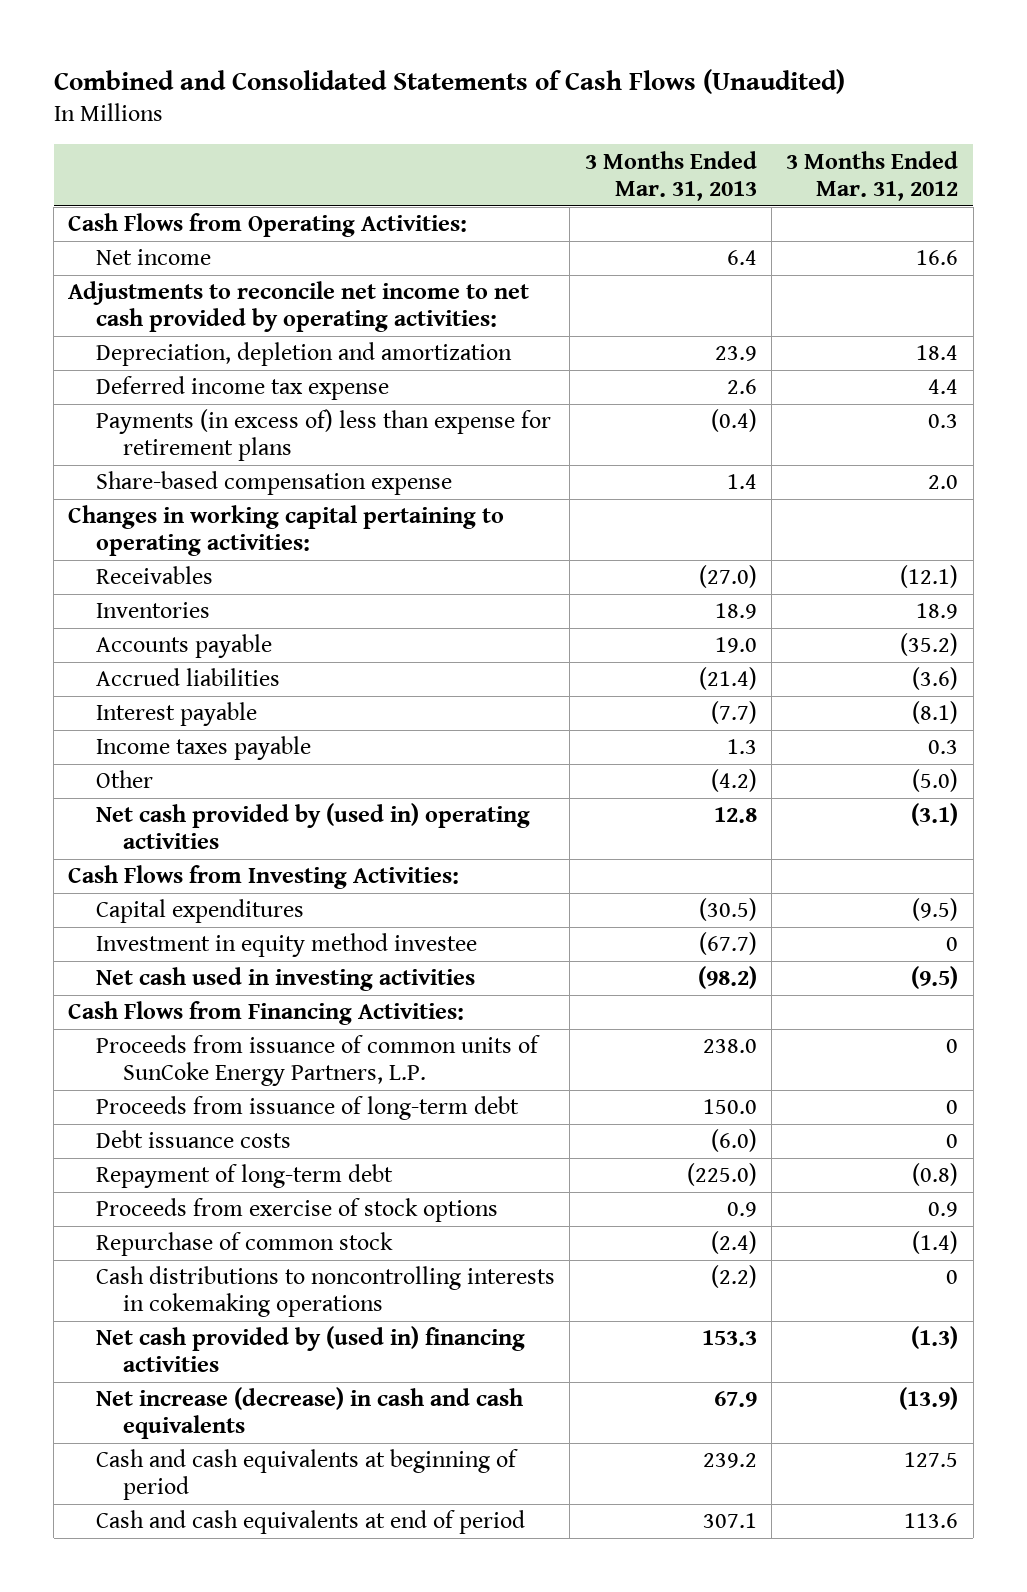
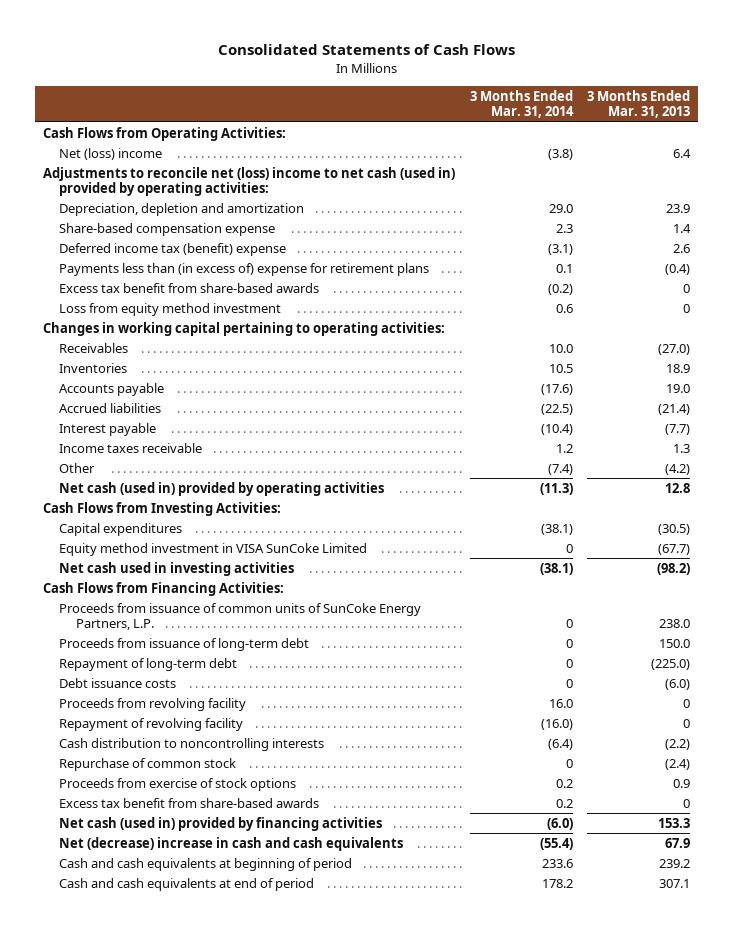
- Combined and Consolidated Statements of Cash Flows (Unaudited)
+ Consolidated Statements of Cash Flows
- | 3 Months Ended Mar. 31, 2013 | 3 Months Ended Mar. 31, 2012
+ | 3 Months Ended Mar. 31, 2014 | 3 Months Ended Mar. 31, 2013
- Net income | 6.4 | 16.6
- Adjustments to reconcile net income to net cash provided by operating activities:
+ Net (loss) income | (3.8) | 6.4
+ Adjustments to reconcile net (loss) income to net cash (used in) provided by operating activities:
- Deferred income tax expense | 2.6 | 4.4
- Payments (in excess of) less than expense for retirement plans | (0.4) | 0.3
+ Deferred income tax (benefit) expense | (3.1) | 2.6
+ Payments less than (in excess of) expense for retirement plans | 0.1 | (0.4)
+ Excess tax benefit from share-based awards | (0.2) | 0
+ Loss from equity method investment | 0.6 | 0
- Income taxes payable | 1.3 | 0.3
+ Income taxes receivable | 1.2 | 1.3
- Net cash provided by (used in) operating activities | 12.8 | (3.1)
+ Net cash (used in) provided by operating activities | (11.3) | 12.8
- Investment in equity method investee | (67.7) | 0
+ Equity method investment in VISA SunCoke Limited | 0 | (67.7)
moved down: Debt issuance costs | 0 | (6.0)
+ Proceeds from revolving facility | 16.0 | 0
+ Repayment of revolving facility | (16.0) | 0
+ Cash distribution to noncontrolling interests | (6.4) | (2.2)
- Cash distributions to noncontrolling interests in cokemaking operations | (2.2) | 0
- Net cash provided by (used in) financing activities | 153.3 | (1.3)
- Net increase (decrease) in cash and cash equivalents | 67.9 | (13.9)
moved down: Proceeds from exercise of stock options | 0.2 | 0.9
+ Excess tax benefit from share-based awards | 0.2 | 0
+ Net cash (used in) provided by financing activities | (6.0) | 153.3
+ Net (decrease) increase in cash and cash equivalents | (55.4) | 67.9

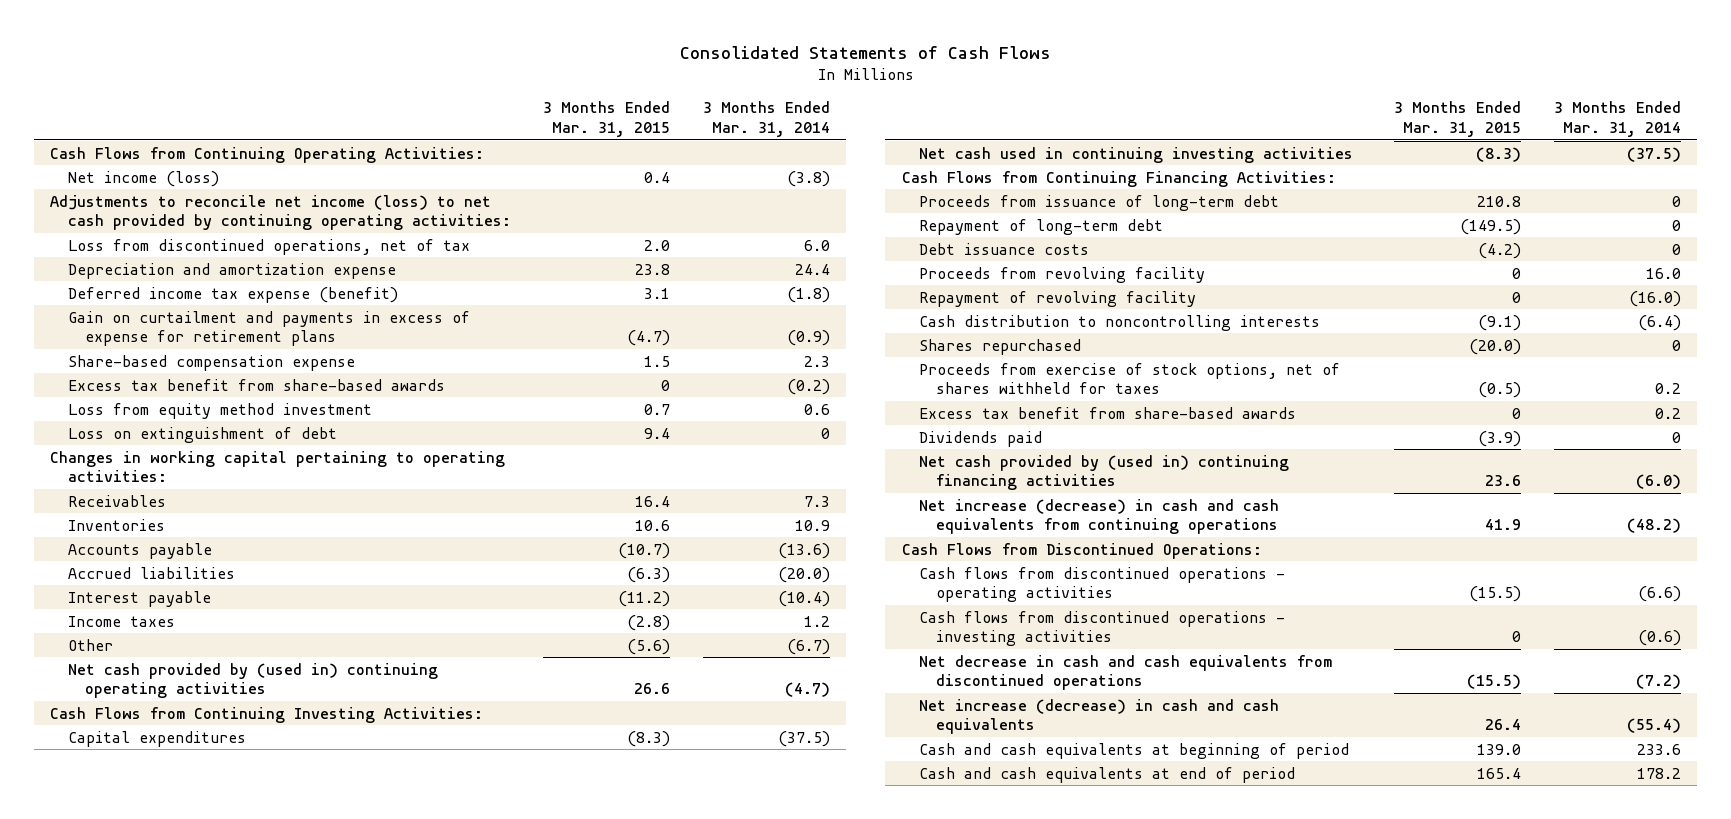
- | 3 Months Ended Mar. 31, 2014 | 3 Months Ended Mar. 31, 2013
+ | 3 Months Ended Mar. 31, 2015 | 3 Months Ended Mar. 31, 2014
- Cash Flows from Operating Activities:
- Net (loss) income | (3.8) | 6.4
- Adjustments to reconcile net (loss) income to net cash (used in) provided by operating activities:
- Depreciation, depletion and amortization | 29.0 | 23.9
+ Cash Flows from Continuing Operating Activities:
+ Net income (loss) | 0.4 | (3.8)
+ Adjustments to reconcile net income (loss) to net cash provided by continuing operating activities:
+ Loss from discontinued operations, net of tax | 2.0 | 6.0
+ Depreciation and amortization expense | 23.8 | 24.4
+ Deferred income tax expense (benefit) | 3.1 | (1.8)
+ Gain on curtailment and payments in excess of expense for retirement plans | (4.7) | (0.9)
- Deferred income tax (benefit) expense | (3.1) | 2.6
- Payments less than (in excess of) expense for retirement plans | 0.1 | (0.4)
+ Loss on extinguishment of debt | 9.4 | 0
- Receivables | 10.0 | (27.0)
- Inventories | 10.5 | 18.9
- Accounts payable | (17.6) | 19.0
- Accrued liabilities | (22.5) | (21.4)
+ Receivables | 16.4 | 7.3
+ Inventories | 10.6 | 10.9
+ Accounts payable | (10.7) | (13.6)
+ Accrued liabilities | (6.3) | (20.0)
- Income taxes receivable | 1.2 | 1.3
- Other | (7.4) | (4.2)
- Net cash (used in) provided by operating activities | (11.3) | 12.8
- Cash Flows from Investing Activities:
- Capital expenditures | (38.1) | (30.5)
- Equity method investment in VISA SunCoke Limited | 0 | (67.7)
- Net cash used in investing activities | (38.1) | (98.2)
- Cash Flows from Financing Activities:
- Proceeds from issuance of common units of SunCoke Energy Partners, L.P. | 0 | 238.0
+ Income taxes | (2.8) | 1.2
+ Other | (5.6) | (6.7)
+ Net cash provided by (used in) continuing operating activities | 26.6 | (4.7)
+ Cash Flows from Continuing Investing Activities:
+ Capital expenditures | (8.3) | (37.5)
+ Net cash used in continuing investing activities | (8.3) | (37.5)
+ Cash Flows from Continuing Financing Activities:
- Repurchase of common stock | 0 | (2.4)
- Proceeds from exercise of stock options | 0.2 | 0.9
+ Shares repurchased | (20.0) | 0
+ Proceeds from exercise of stock options, net of shares withheld for taxes | (0.5) | 0.2
- Net cash (used in) provided by financing activities | (6.0) | 153.3
- Net (decrease) increase in cash and cash equivalents | (55.4) | 67.9
+ Dividends paid | (3.9) | 0
+ Net cash provided by (used in) continuing financing activities | 23.6 | (6.0)
+ Net increase (decrease) in cash and cash equivalents from continuing operations | 41.9 | (48.2)
+ Cash Flows from Discontinued Operations:
+ Cash flows from discontinued operations - operating activities | (15.5) | (6.6)
+ Cash flows from discontinued operations - investing activities | 0 | (0.6)
+ Net decrease in cash and cash equivalents from discontinued operations | (15.5) | (7.2)
+ Net increase (decrease) in cash and cash equivalents | 26.4 | (55.4)

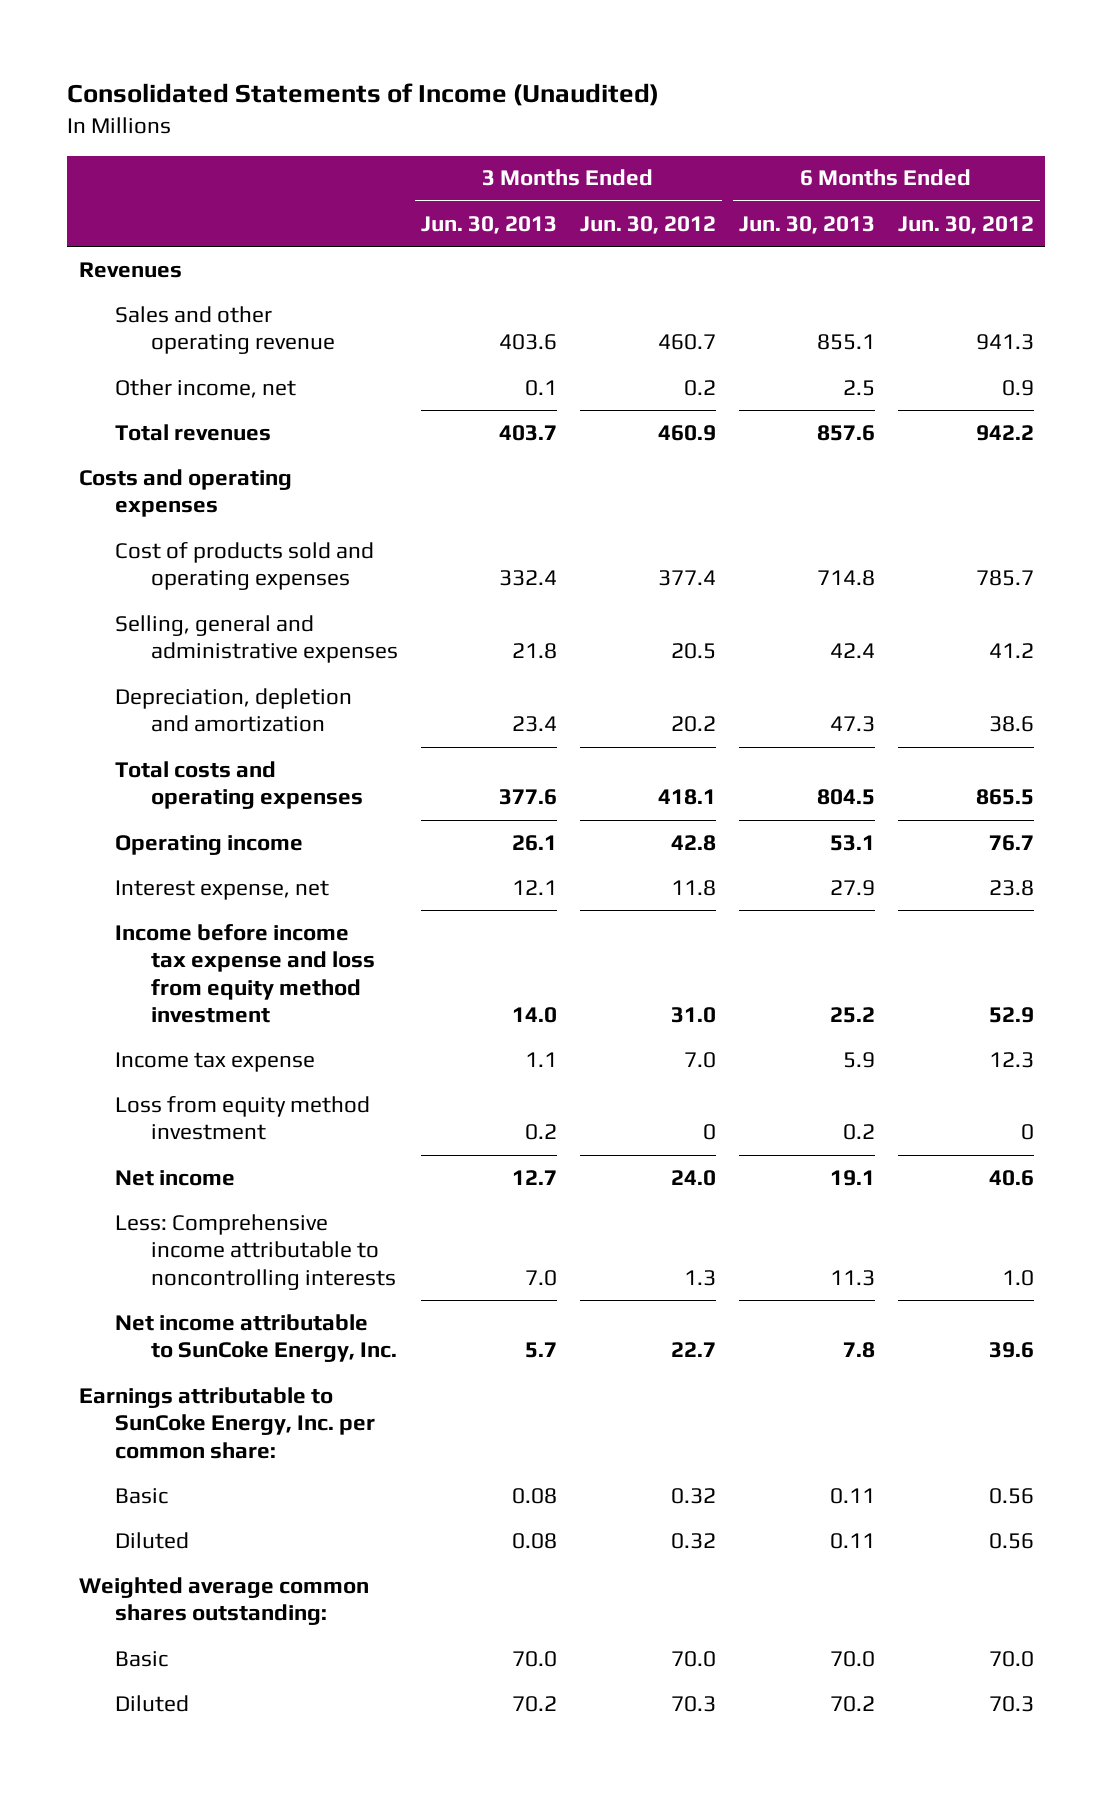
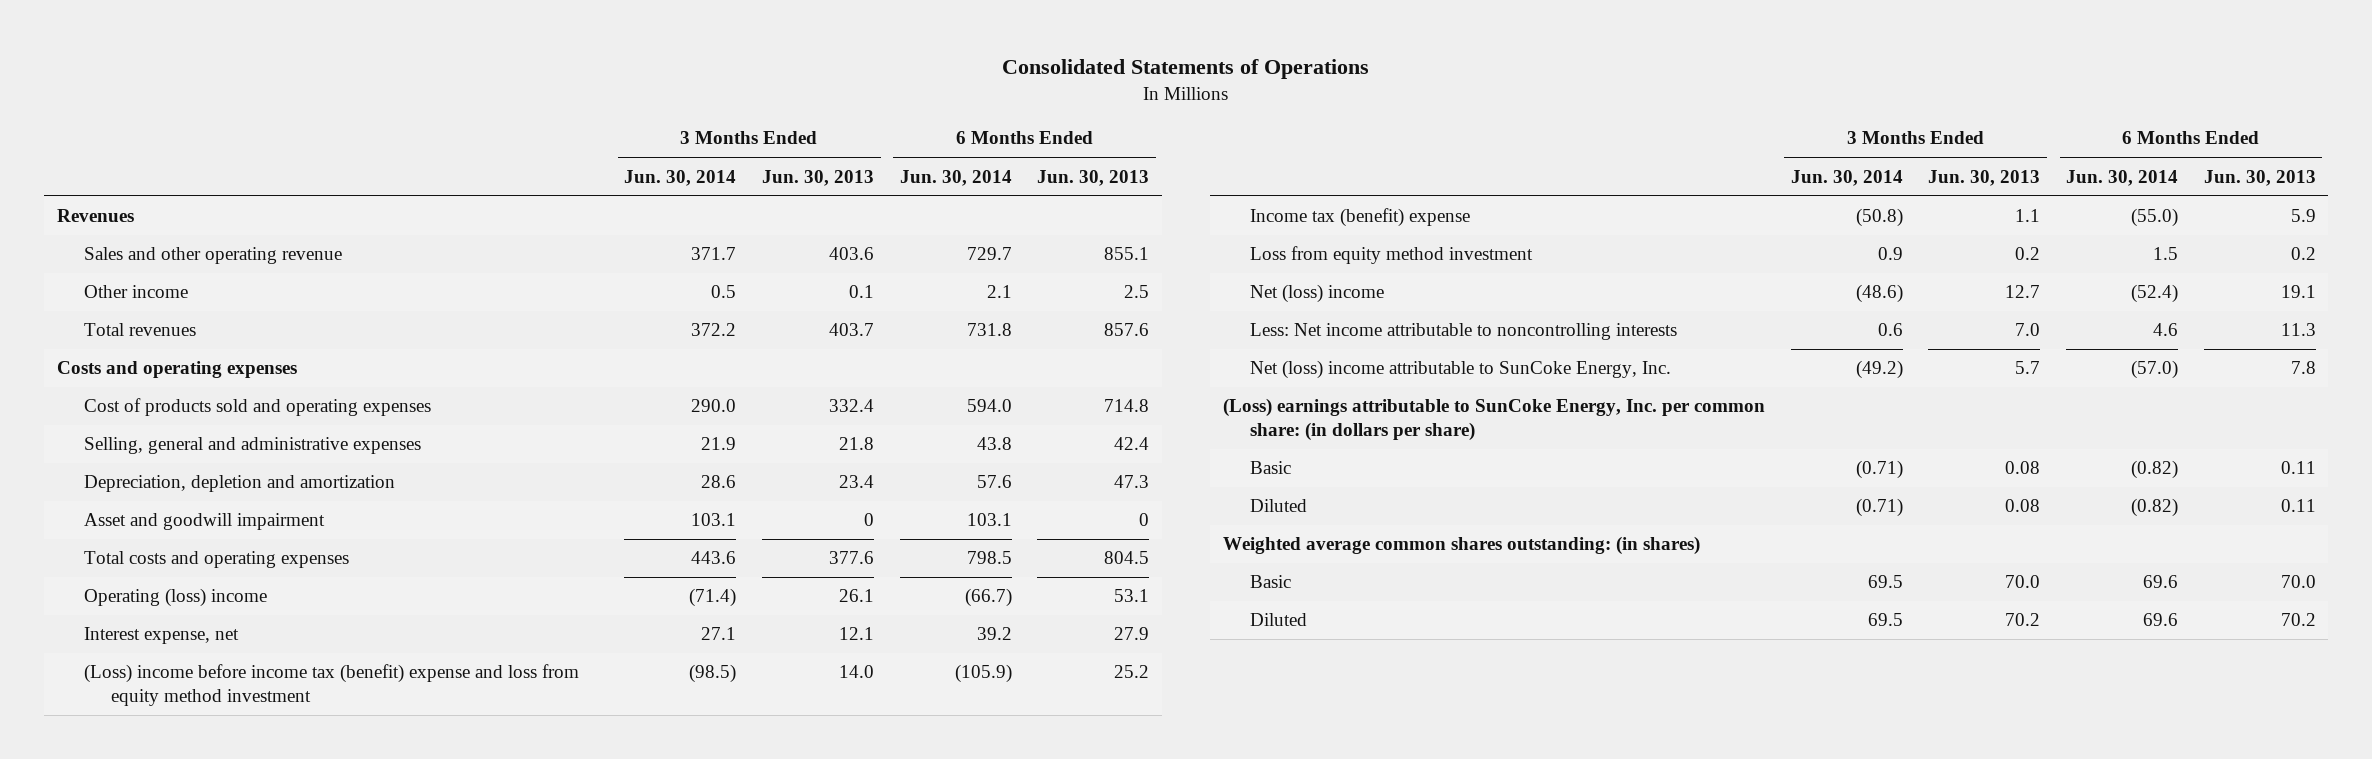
- Consolidated Statements of Income (Unaudited)
+ Consolidated Statements of Operations
- | 3 Months Ended Jun. 30, 2013 | 3 Months Ended Jun. 30, 2012 | 6 Months Ended Jun. 30, 2013 | 6 Months Ended Jun. 30, 2012
+ | 3 Months Ended Jun. 30, 2014 | 3 Months Ended Jun. 30, 2013 | 6 Months Ended Jun. 30, 2014 | 6 Months Ended Jun. 30, 2013
- Other income, net | 0.1 | 0.2 | 2.5 | 0.9
+ Other income | 0.5 | 0.1 | 2.1 | 2.5
+ Asset and goodwill impairment | 103.1 | 0 | 103.1 | 0
- Operating income | 26.1 | 42.8 | 53.1 | 76.7
+ Operating (loss) income | (71.4) | 26.1 | (66.7) | 53.1
- Income before income tax expense and loss from equity method investment | 14.0 | 31.0 | 25.2 | 52.9
- Income tax expense | 1.1 | 7.0 | 5.9 | 12.3
+ (Loss) income before income tax (benefit) expense and loss from equity method investment | (98.5) | 14.0 | (105.9) | 25.2
+ Income tax (benefit) expense | (50.8) | 1.1 | (55.0) | 5.9
- Net income | 12.7 | 24.0 | 19.1 | 40.6
- Less: Comprehensive income attributable to noncontrolling interests | 7.0 | 1.3 | 11.3 | 1.0
- Net income attributable to SunCoke Energy, Inc. | 5.7 | 22.7 | 7.8 | 39.6
- Earnings attributable to SunCoke Energy, Inc. per common share:
+ Net (loss) income | (48.6) | 12.7 | (52.4) | 19.1
+ Less: Net income attributable to noncontrolling interests | 0.6 | 7.0 | 4.6 | 11.3
+ Net (loss) income attributable to SunCoke Energy, Inc. | (49.2) | 5.7 | (57.0) | 7.8
+ (Loss) earnings attributable to SunCoke Energy, Inc. per common share: (in dollars per share)
- Weighted average common shares outstanding:
+ Weighted average common shares outstanding: (in shares)

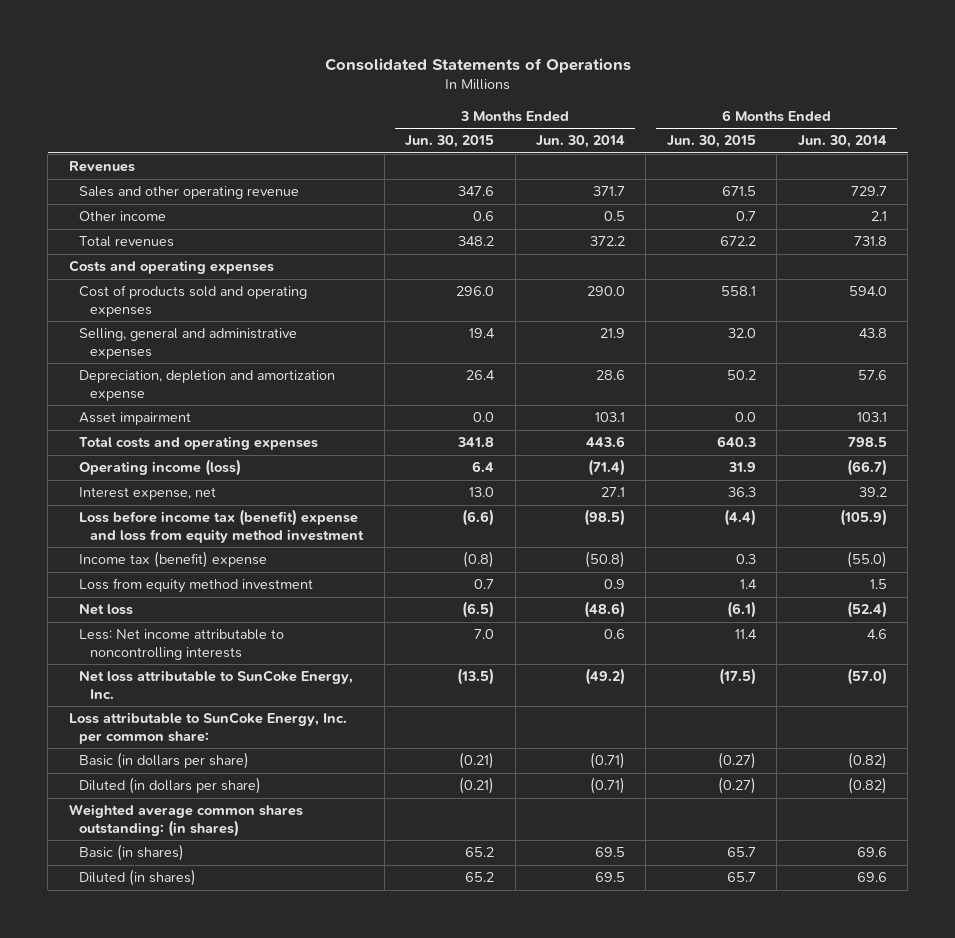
- | 3 Months Ended Jun. 30, 2014 | 3 Months Ended Jun. 30, 2013 | 6 Months Ended Jun. 30, 2014 | 6 Months Ended Jun. 30, 2013
+ | 3 Months Ended Jun. 30, 2015 | 3 Months Ended Jun. 30, 2014 | 6 Months Ended Jun. 30, 2015 | 6 Months Ended Jun. 30, 2014
- Depreciation, depletion and amortization | 28.6 | 23.4 | 57.6 | 47.3
- Asset and goodwill impairment | 103.1 | 0 | 103.1 | 0
+ Depreciation, depletion and amortization expense | 26.4 | 28.6 | 50.2 | 57.6
+ Asset impairment | 0.0 | 103.1 | 0.0 | 103.1
- Operating (loss) income | (71.4) | 26.1 | (66.7) | 53.1
+ Operating income (loss) | 6.4 | (71.4) | 31.9 | (66.7)
- (Loss) income before income tax (benefit) expense and loss from equity method investment | (98.5) | 14.0 | (105.9) | 25.2
+ Loss before income tax (benefit) expense and loss from equity method investment | (6.6) | (98.5) | (4.4) | (105.9)
- Net (loss) income | (48.6) | 12.7 | (52.4) | 19.1
+ Net loss | (6.5) | (48.6) | (6.1) | (52.4)
- Net (loss) income attributable to SunCoke Energy, Inc. | (49.2) | 5.7 | (57.0) | 7.8
- (Loss) earnings attributable to SunCoke Energy, Inc. per common share: (in dollars per share)
- Basic | (0.71) | 0.08 | (0.82) | 0.11
- Diluted | (0.71) | 0.08 | (0.82) | 0.11
+ Net loss attributable to SunCoke Energy, Inc. | (13.5) | (49.2) | (17.5) | (57.0)
+ Loss attributable to SunCoke Energy, Inc. per common share:
+ Basic (in dollars per share) | (0.21) | (0.71) | (0.27) | (0.82)
+ Diluted (in dollars per share) | (0.21) | (0.71) | (0.27) | (0.82)
- Basic | 69.5 | 70.0 | 69.6 | 70.0
- Diluted | 69.5 | 70.2 | 69.6 | 70.2
+ Basic (in shares) | 65.2 | 69.5 | 65.7 | 69.6
+ Diluted (in shares) | 65.2 | 69.5 | 65.7 | 69.6

